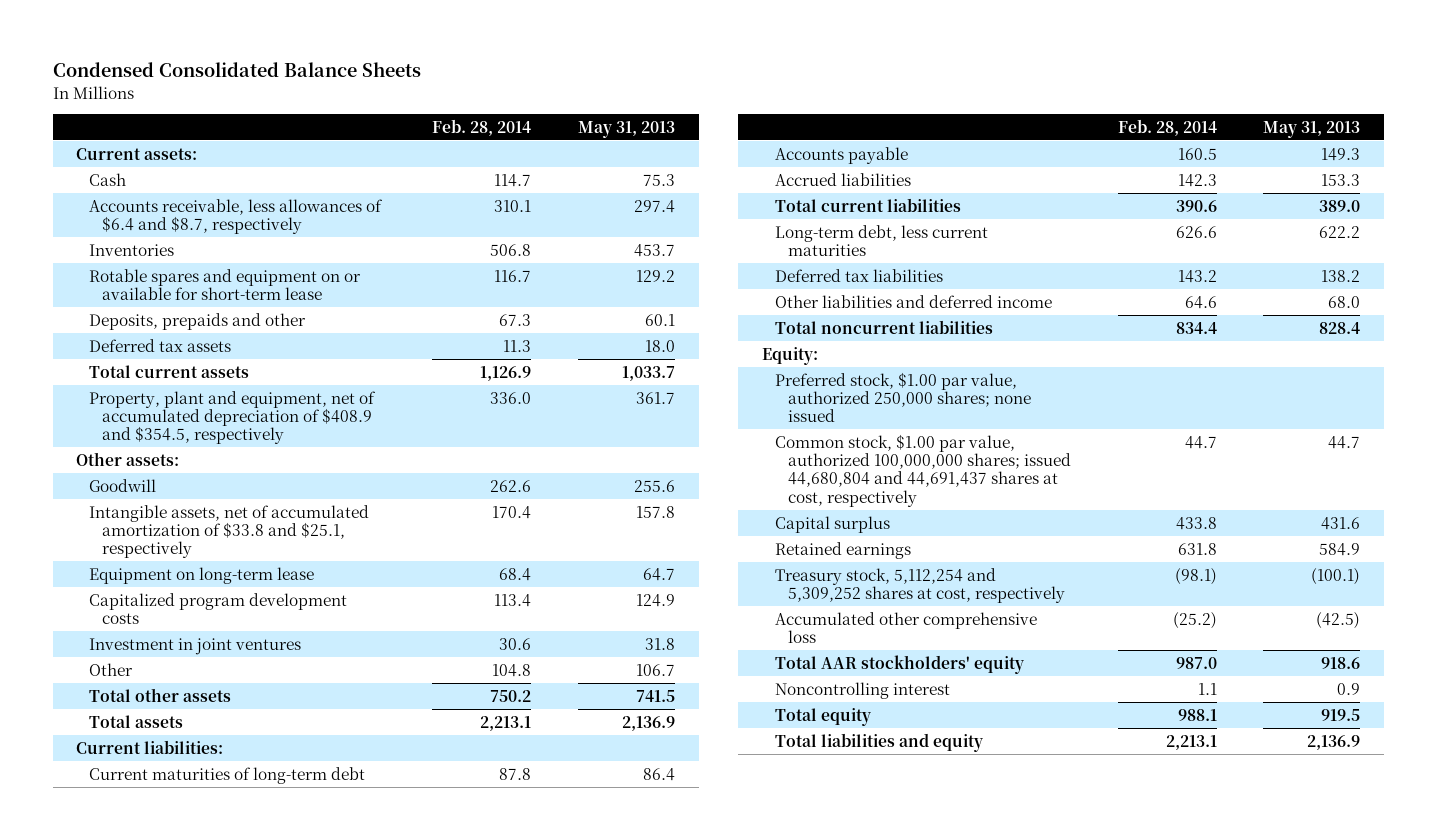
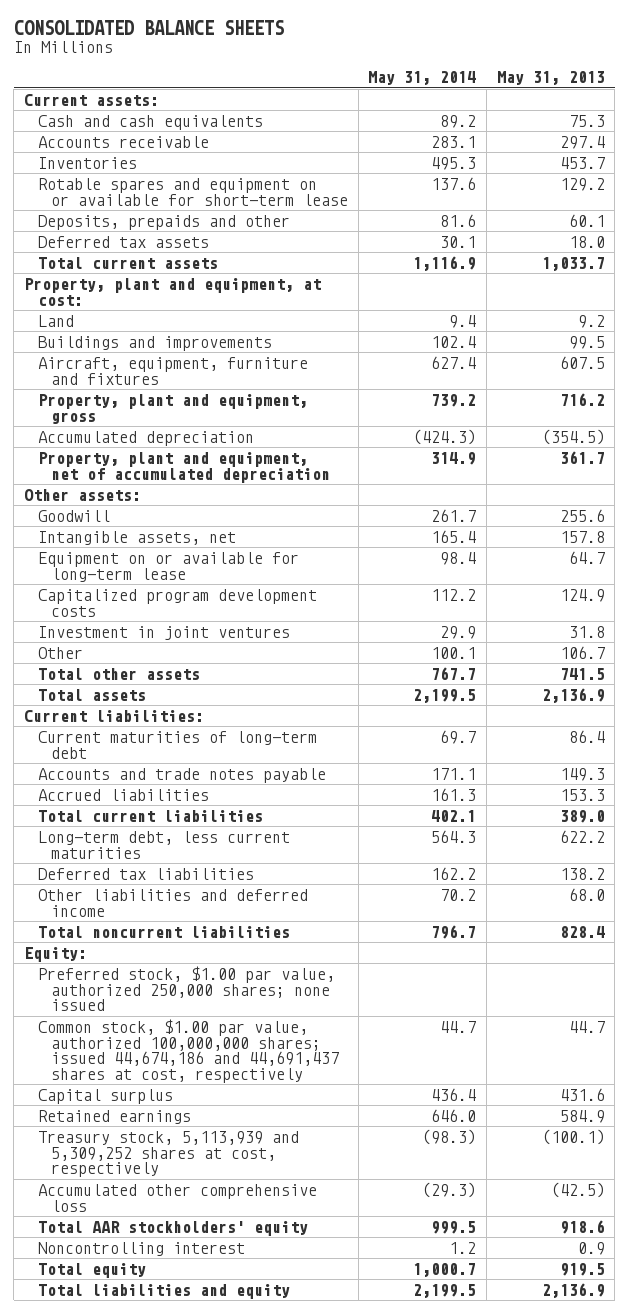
- Condensed Consolidated Balance Sheets
+ CONSOLIDATED BALANCE SHEETS
- | Feb. 28, 2014 | May 31, 2013
+ | May 31, 2014 | May 31, 2013
- Cash | 114.7 | 75.3
- Accounts receivable, less allowances of $6.4 and $8.7, respectively | 310.1 | 297.4
+ Cash and cash equivalents | 89.2 | 75.3
+ Accounts receivable | 283.1 | 297.4
- Property, plant and equipment, net of accumulated depreciation of $408.9 and $354.5, respectively | 336.0 | 361.7
+ Property, plant and equipment, at cost:
+ Land | 9.4 | 9.2
+ Buildings and improvements | 102.4 | 99.5
+ Aircraft, equipment, furniture and fixtures | 627.4 | 607.5
+ Property, plant and equipment, gross | 739.2 | 716.2
+ Accumulated depreciation | (424.3) | (354.5)
+ Property, plant and equipment, net of accumulated depreciation | 314.9 | 361.7
- Intangible assets, net of accumulated amortization of $33.8 and $25.1, respectively | 170.4 | 157.8
- Equipment on long-term lease | 68.4 | 64.7
+ Intangible assets, net | 165.4 | 157.8
+ Equipment on or available for long-term lease | 98.4 | 64.7
- Accounts payable | 160.5 | 149.3
+ Accounts and trade notes payable | 171.1 | 149.3
- Common stock, $1.00 par value, authorized 100,000,000 shares; issued 44,680,804 and 44,691,437 shares at cost, respectively | 44.7 | 44.7
+ Common stock, $1.00 par value, authorized 100,000,000 shares; issued 44,674,186 and 44,691,437 shares at cost, respectively | 44.7 | 44.7
- Treasury stock, 5,112,254 and 5,309,252 shares at cost, respectively | (98.1) | (100.1)
+ Treasury stock, 5,113,939 and 5,309,252 shares at cost, respectively | (98.3) | (100.1)

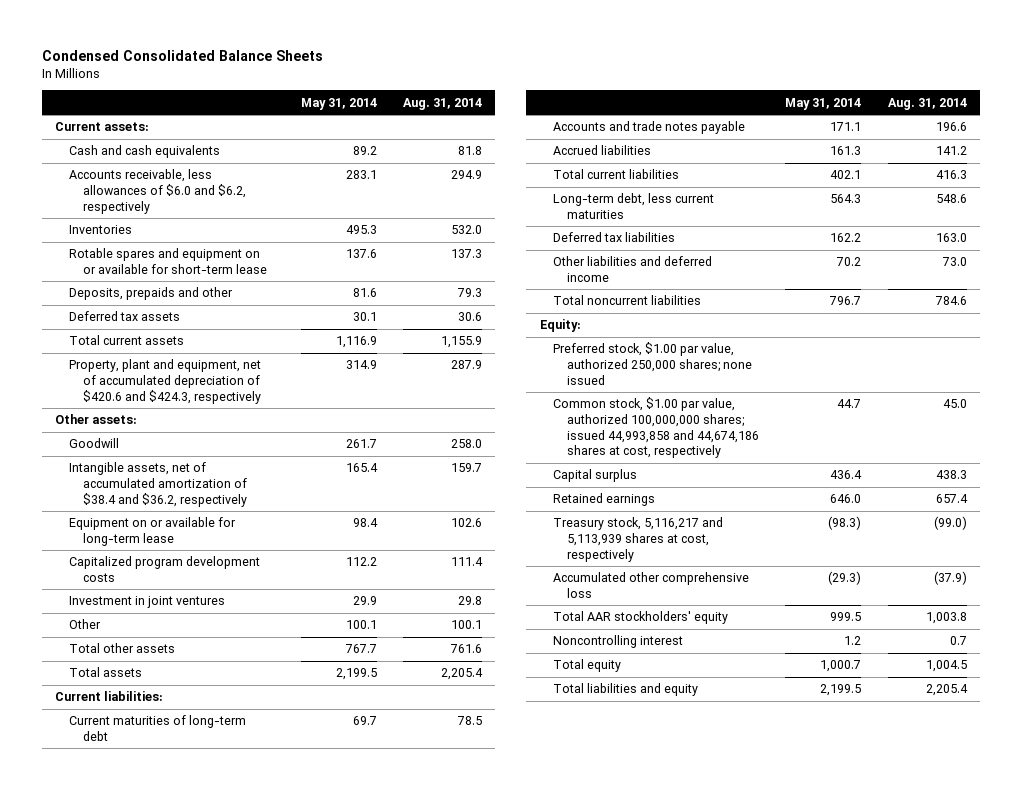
- CONSOLIDATED BALANCE SHEETS
+ Condensed Consolidated Balance Sheets
- | May 31, 2014 | May 31, 2013
+ | May 31, 2014 | Aug. 31, 2014
- Accounts receivable | 283.1 | 297.4
+ Accounts receivable, less allowances of $6.0 and $6.2, respectively | 283.1 | 294.9
- Property, plant and equipment, at cost:
- Land | 9.4 | 9.2
- Buildings and improvements | 102.4 | 99.5
- Aircraft, equipment, furniture and fixtures | 627.4 | 607.5
- Property, plant and equipment, gross | 739.2 | 716.2
- Accumulated depreciation | (424.3) | (354.5)
- Property, plant and equipment, net of accumulated depreciation | 314.9 | 361.7
+ Property, plant and equipment, net of accumulated depreciation of $420.6 and $424.3, respectively | 314.9 | 287.9
- Intangible assets, net | 165.4 | 157.8
+ Intangible assets, net of accumulated amortization of $38.4 and $36.2, respectively | 165.4 | 159.7
- Common stock, $1.00 par value, authorized 100,000,000 shares; issued 44,674,186 and 44,691,437 shares at cost, respectively | 44.7 | 44.7
+ Common stock, $1.00 par value, authorized 100,000,000 shares; issued 44,993,858 and 44,674,186 shares at cost, respectively | 44.7 | 45.0
- Treasury stock, 5,113,939 and 5,309,252 shares at cost, respectively | (98.3) | (100.1)
+ Treasury stock, 5,116,217 and 5,113,939 shares at cost, respectively | (98.3) | (99.0)

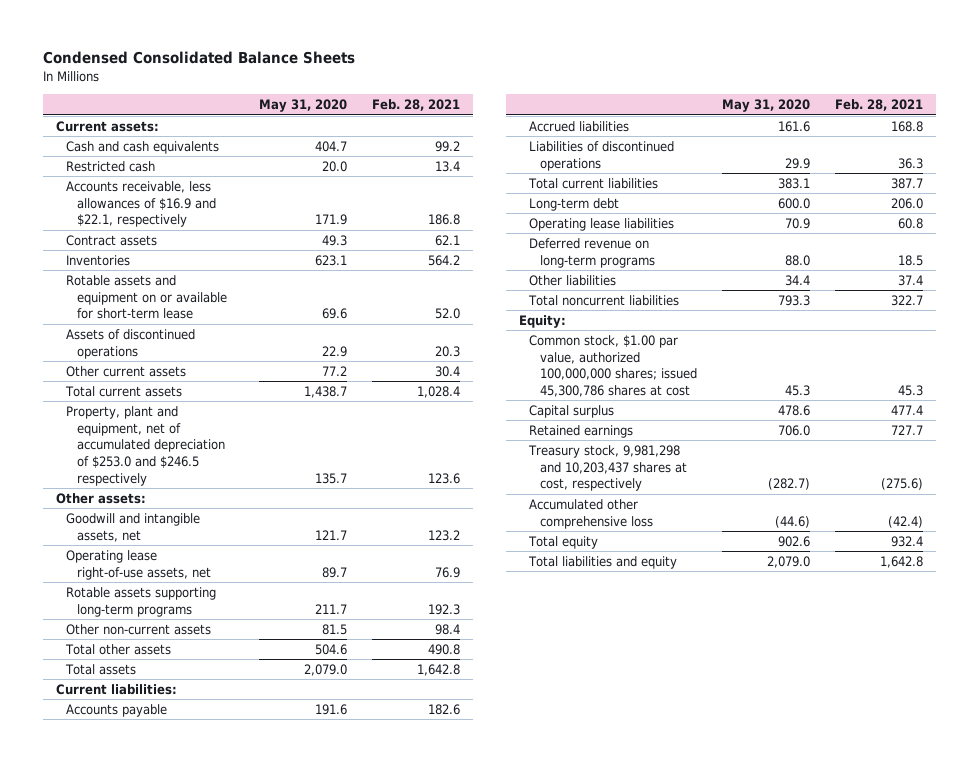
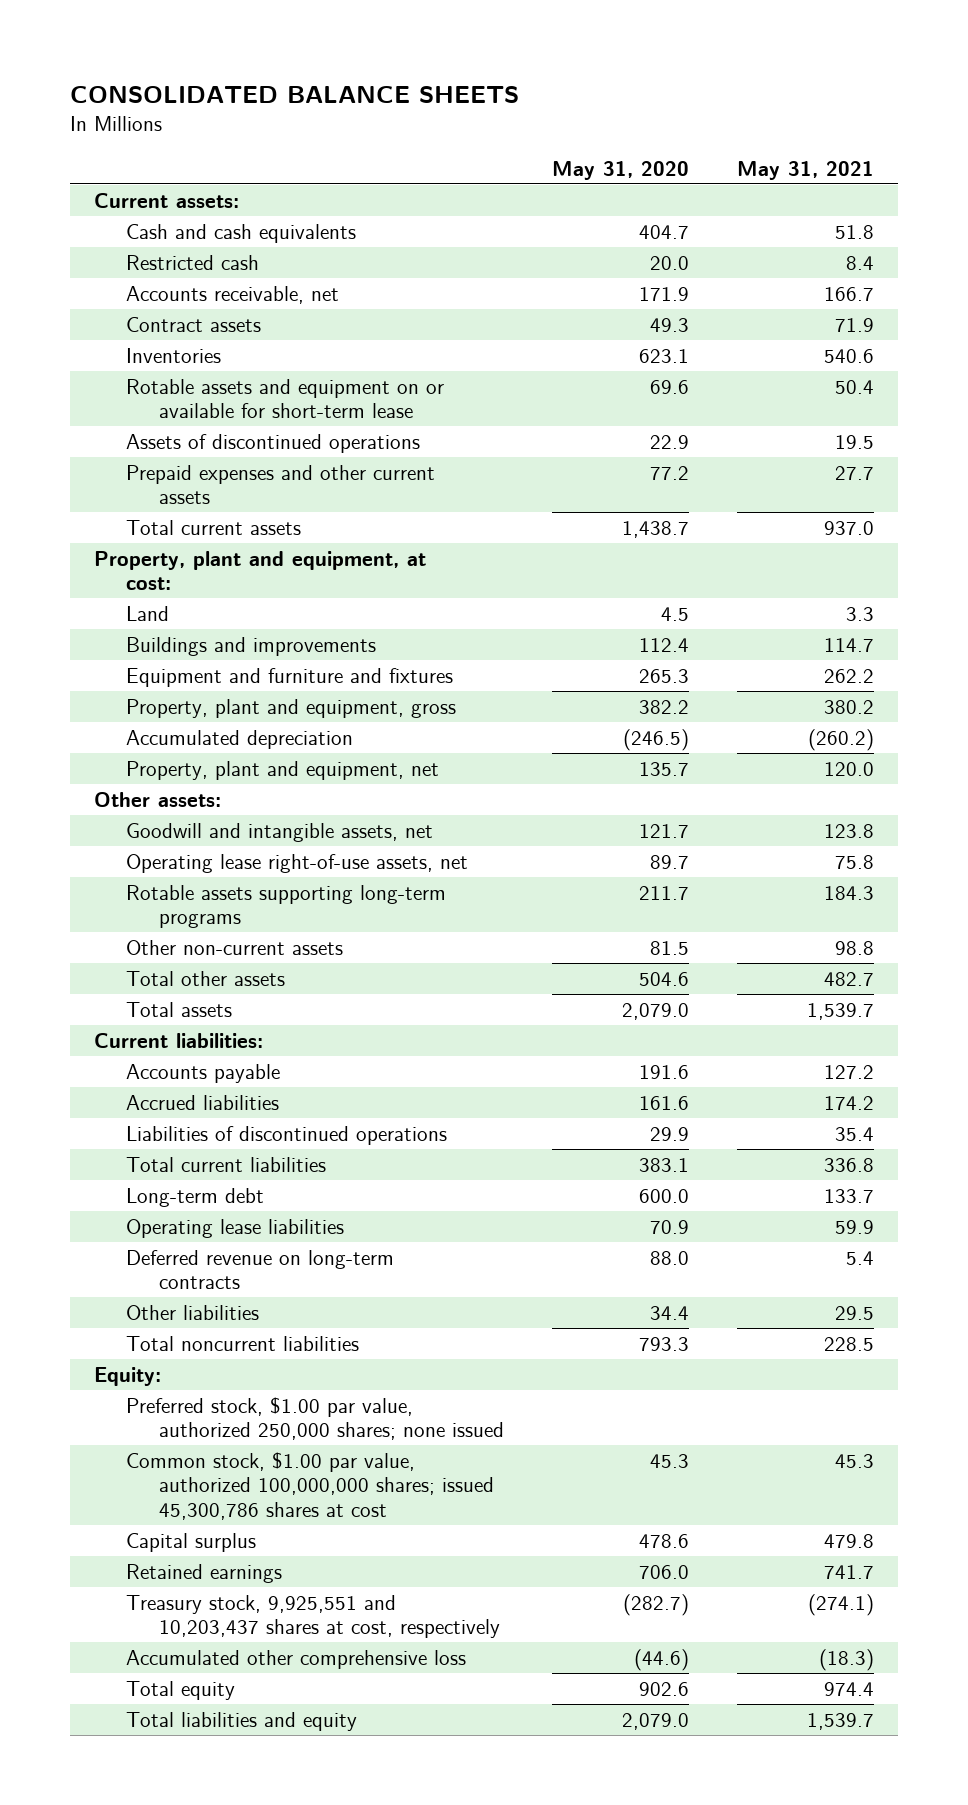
- Condensed Consolidated Balance Sheets
+ CONSOLIDATED BALANCE SHEETS
- | May 31, 2020 | Feb. 28, 2021
+ | May 31, 2020 | May 31, 2021
- Accounts receivable, less allowances of $16.9 and $22.1, respectively | 171.9 | 186.8
+ Accounts receivable, net | 171.9 | 166.7
- Other current assets | 77.2 | 30.4
+ Prepaid expenses and other current assets | 77.2 | 27.7
- Property, plant and equipment, net of accumulated depreciation of $253.0 and $246.5 respectively | 135.7 | 123.6
+ Property, plant and equipment, at cost:
+ Land | 4.5 | 3.3
+ Buildings and improvements | 112.4 | 114.7
+ Equipment and furniture and fixtures | 265.3 | 262.2
+ Property, plant and equipment, gross | 382.2 | 380.2
+ Accumulated depreciation | (246.5) | (260.2)
+ Property, plant and equipment, net | 135.7 | 120.0
- Deferred revenue on long-term programs | 88.0 | 18.5
+ Deferred revenue on long-term contracts | 88.0 | 5.4
+ Preferred stock, $1.00 par value, authorized 250,000 shares; none issued
- Treasury stock, 9,981,298 and 10,203,437 shares at cost, respectively | (282.7) | (275.6)
+ Treasury stock, 9,925,551 and 10,203,437 shares at cost, respectively | (282.7) | (274.1)

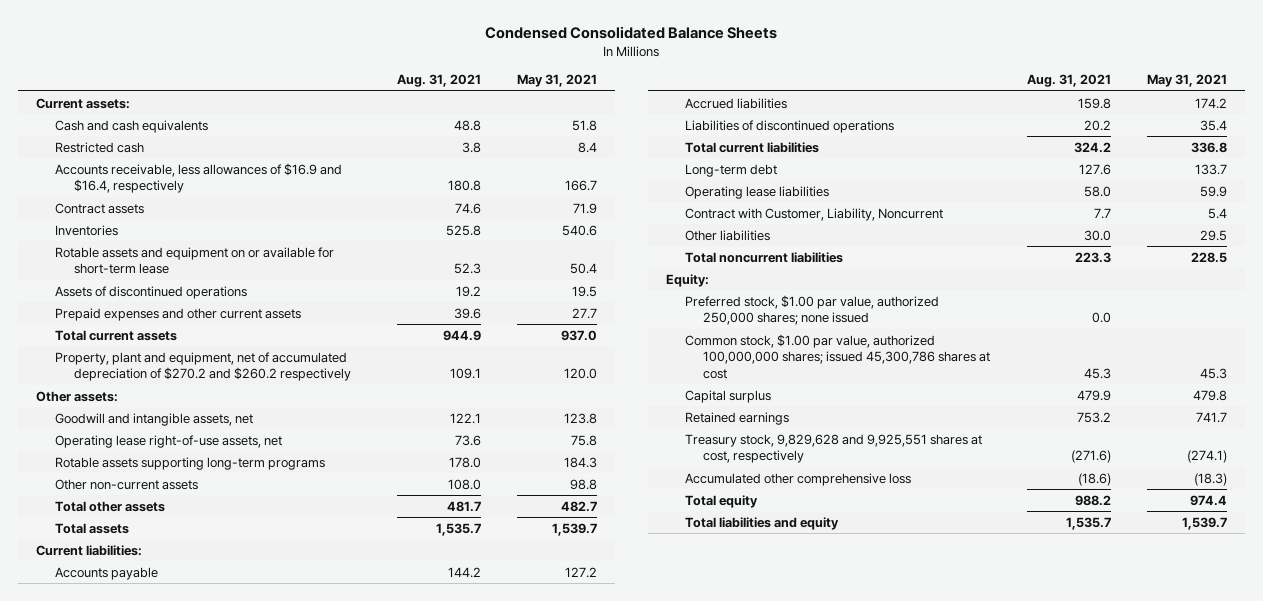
- CONSOLIDATED BALANCE SHEETS
+ Condensed Consolidated Balance Sheets
- | May 31, 2020 | May 31, 2021
+ | Aug. 31, 2021 | May 31, 2021
- Accounts receivable, net | 171.9 | 166.7
+ Accounts receivable, less allowances of $16.9 and $16.4, respectively | 180.8 | 166.7
- Property, plant and equipment, at cost:
- Land | 4.5 | 3.3
- Buildings and improvements | 112.4 | 114.7
- Equipment and furniture and fixtures | 265.3 | 262.2
- Property, plant and equipment, gross | 382.2 | 380.2
- Accumulated depreciation | (246.5) | (260.2)
- Property, plant and equipment, net | 135.7 | 120.0
+ Property, plant and equipment, net of accumulated depreciation of $270.2 and $260.2 respectively | 109.1 | 120.0
- Deferred revenue on long-term contracts | 88.0 | 5.4
+ Contract with Customer, Liability, Noncurrent | 7.7 | 5.4
- Treasury stock, 9,925,551 and 10,203,437 shares at cost, respectively | (282.7) | (274.1)
+ Treasury stock, 9,829,628 and 9,925,551 shares at cost, respectively | (271.6) | (274.1)

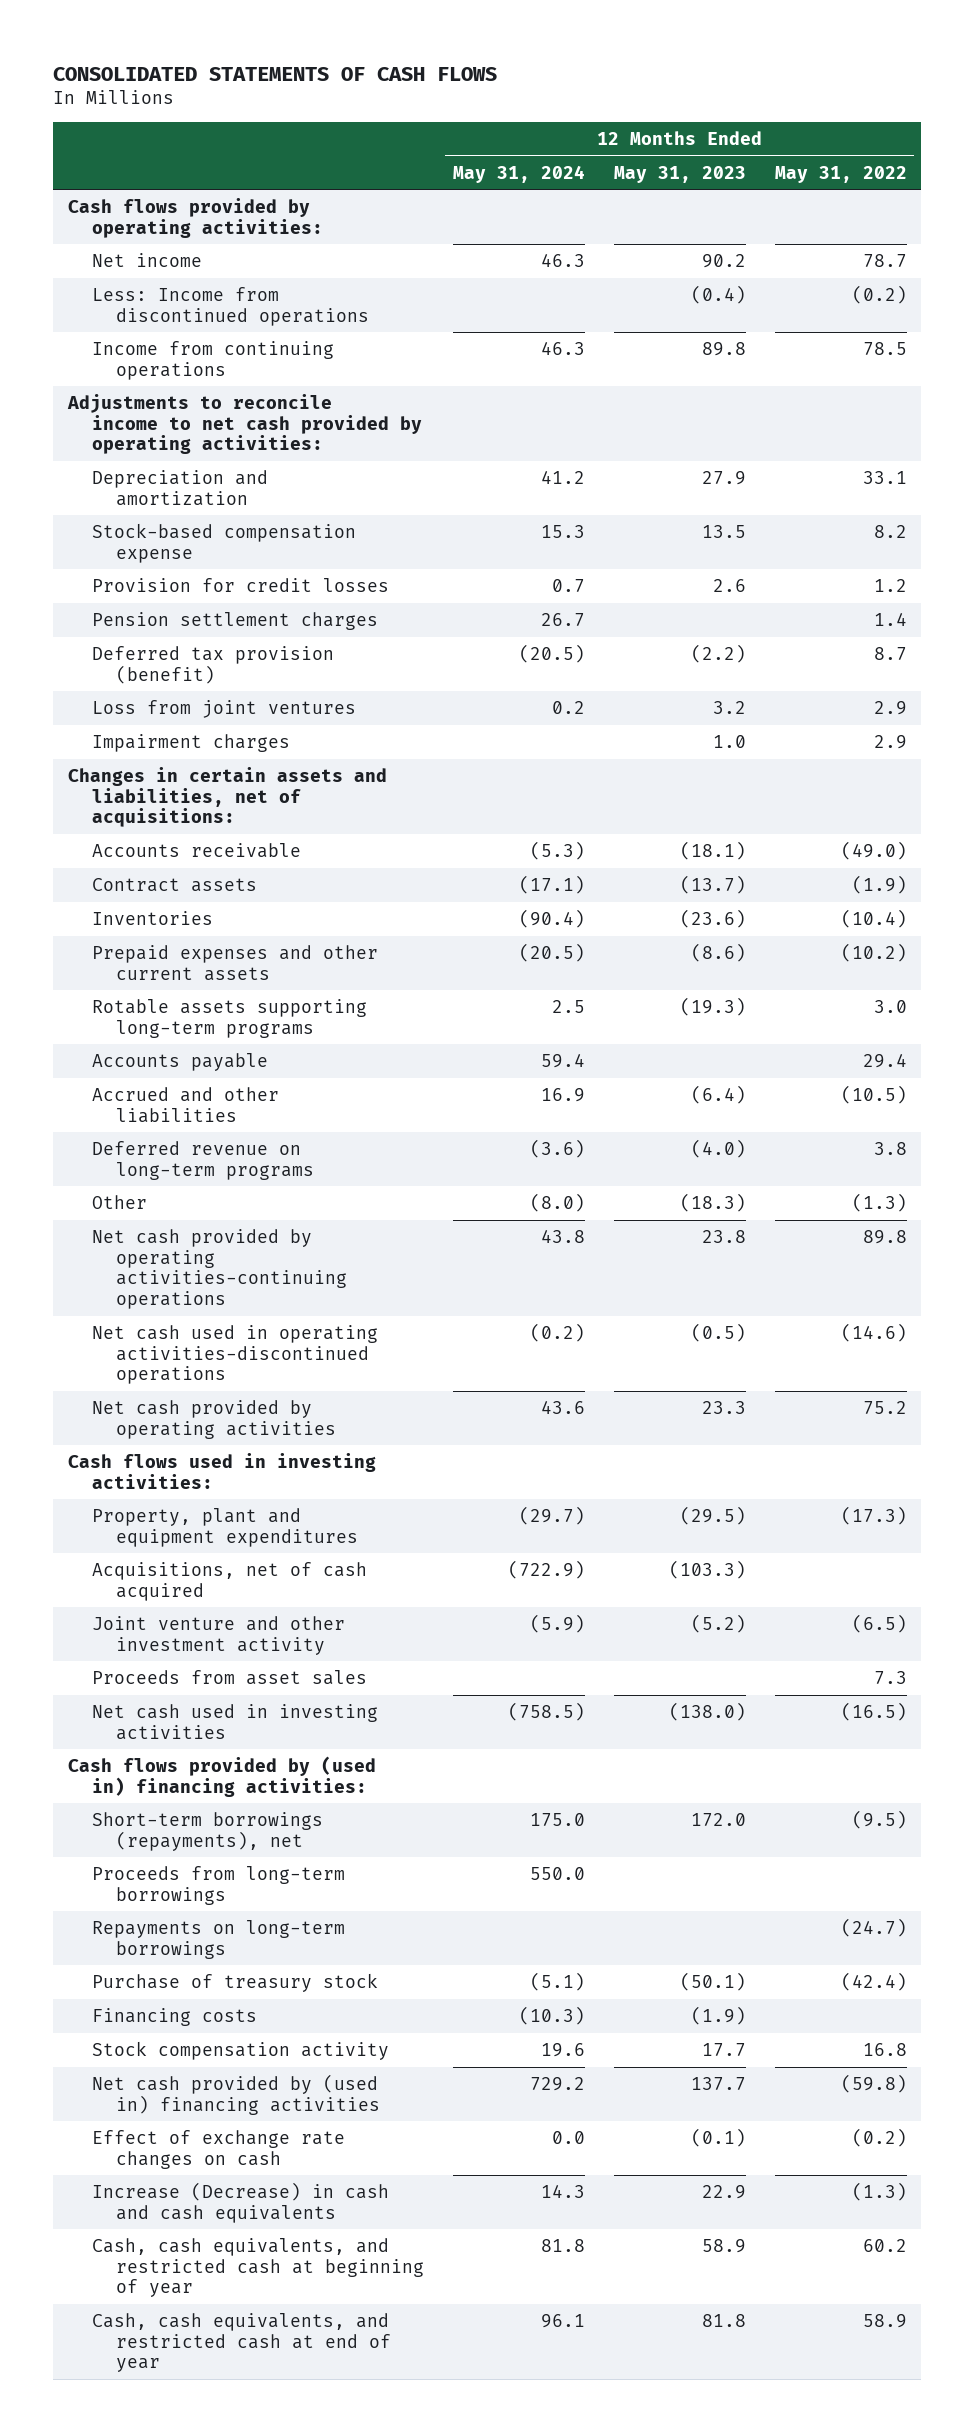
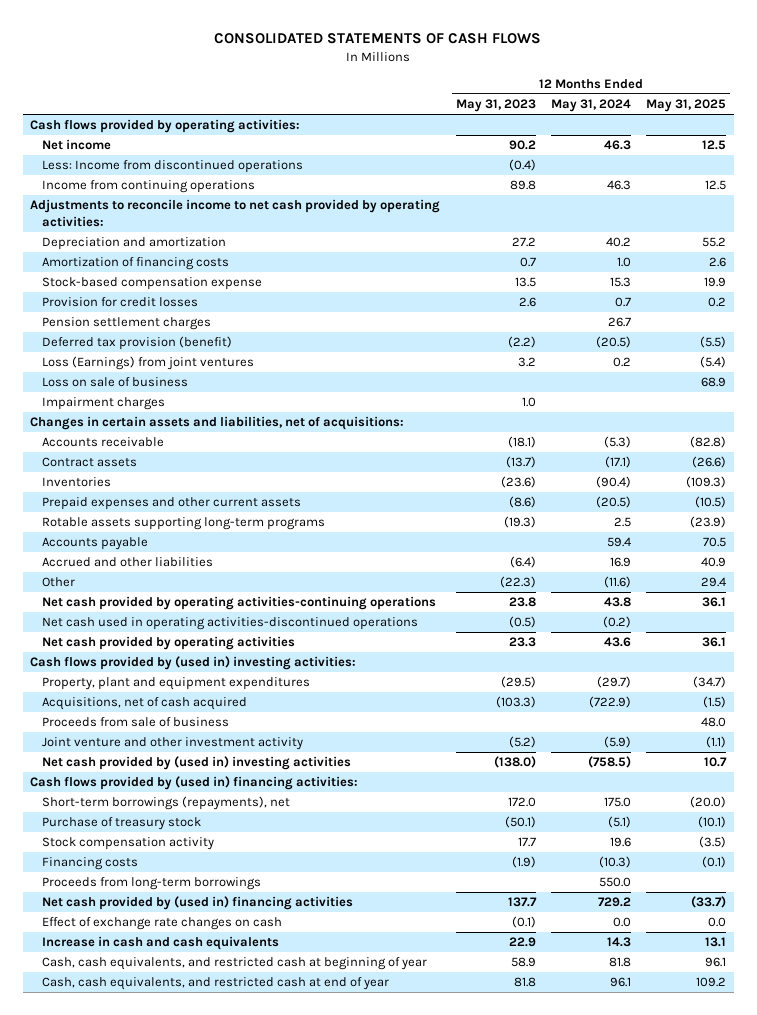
- | 12 Months Ended May 31, 2024 | 12 Months Ended May 31, 2023 | 12 Months Ended May 31, 2022
+ | 12 Months Ended May 31, 2023 | 12 Months Ended May 31, 2024 | 12 Months Ended May 31, 2025
- Depreciation and amortization | 41.2 | 27.9 | 33.1
+ Depreciation and amortization | 27.2 | 40.2 | 55.2
+ Amortization of financing costs | 0.7 | 1.0 | 2.6
- Loss from joint ventures | 0.2 | 3.2 | 2.9
+ Loss (Earnings) from joint ventures | 3.2 | 0.2 | (5.4)
+ Loss on sale of business | | | 68.9
- Deferred revenue on long-term programs | (3.6) | (4.0) | 3.8
- Other | (8.0) | (18.3) | (1.3)
+ Other | (22.3) | (11.6) | 29.4
- Cash flows used in investing activities:
+ Cash flows provided by (used in) investing activities:
+ Proceeds from sale of business | | | 48.0
- Proceeds from asset sales | | | 7.3
- Net cash used in investing activities | (758.5) | (138.0) | (16.5)
+ Net cash provided by (used in) investing activities | (138.0) | (758.5) | 10.7
- Repayments on long-term borrowings | | | (24.7)
moved down: Financing costs | (1.9) | (10.3) | (0.1)
moved down: Proceeds from long-term borrowings | | 550.0 |
- Increase (Decrease) in cash and cash equivalents | 14.3 | 22.9 | (1.3)
+ Increase in cash and cash equivalents | 22.9 | 14.3 | 13.1

